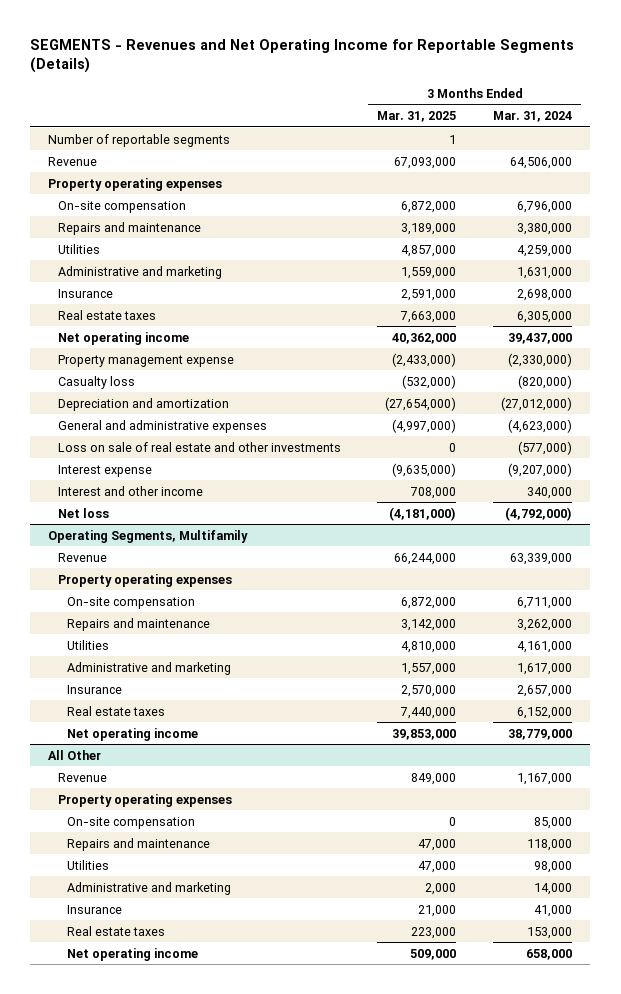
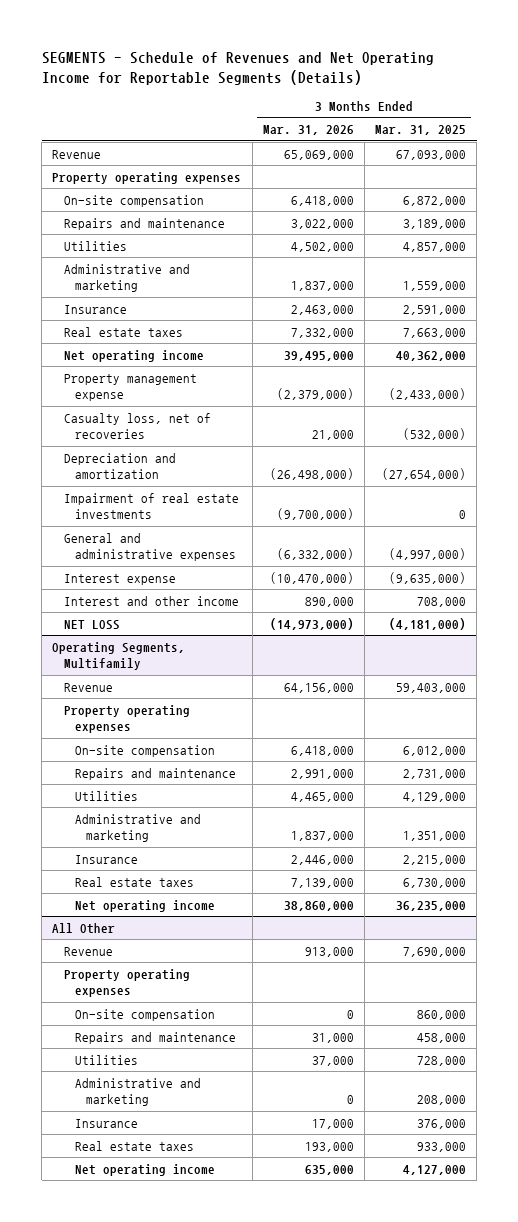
- SEGMENTS - Revenues and Net Operating Income for Reportable Segments (Details)
+ SEGMENTS - Schedule of Revenues and Net Operating Income for Reportable Segments (Details)
- | 3 Months Ended Mar. 31, 2025 | 3 Months Ended Mar. 31, 2024
+ | 3 Months Ended Mar. 31, 2026 | 3 Months Ended Mar. 31, 2025
- Number of reportable segments | 1 |
- Casualty loss | (532,000) | (820,000)
+ Casualty loss, net of recoveries | 21,000 | (532,000)
+ Impairment of real estate investments | (9,700,000) | 0
- Loss on sale of real estate and other investments | 0 | (577,000)
- Net loss | (4,181,000) | (4,792,000)
+ NET LOSS | (14,973,000) | (4,181,000)
@ Operating Segments, Multifamily
- Revenue | 66,244,000 | 63,339,000
+ Revenue | 64,156,000 | 59,403,000
- On-site compensation | 6,872,000 | 6,711,000
- Repairs and maintenance | 3,142,000 | 3,262,000
- Utilities | 4,810,000 | 4,161,000
- Administrative and marketing | 1,557,000 | 1,617,000
- Insurance | 2,570,000 | 2,657,000
- Real estate taxes | 7,440,000 | 6,152,000
- Net operating income | 39,853,000 | 38,779,000
+ On-site compensation | 6,418,000 | 6,012,000
+ Repairs and maintenance | 2,991,000 | 2,731,000
+ Utilities | 4,465,000 | 4,129,000
+ Administrative and marketing | 1,837,000 | 1,351,000
+ Insurance | 2,446,000 | 2,215,000
+ Real estate taxes | 7,139,000 | 6,730,000
+ Net operating income | 38,860,000 | 36,235,000
@ All Other
- Revenue | 849,000 | 1,167,000
+ Revenue | 913,000 | 7,690,000
- On-site compensation | 0 | 85,000
- Repairs and maintenance | 47,000 | 118,000
- Utilities | 47,000 | 98,000
- Administrative and marketing | 2,000 | 14,000
- Insurance | 21,000 | 41,000
- Real estate taxes | 223,000 | 153,000
- Net operating income | 509,000 | 658,000
+ On-site compensation | 0 | 860,000
+ Repairs and maintenance | 31,000 | 458,000
+ Utilities | 37,000 | 728,000
+ Administrative and marketing | 0 | 208,000
+ Insurance | 17,000 | 376,000
+ Real estate taxes | 193,000 | 933,000
+ Net operating income | 635,000 | 4,127,000

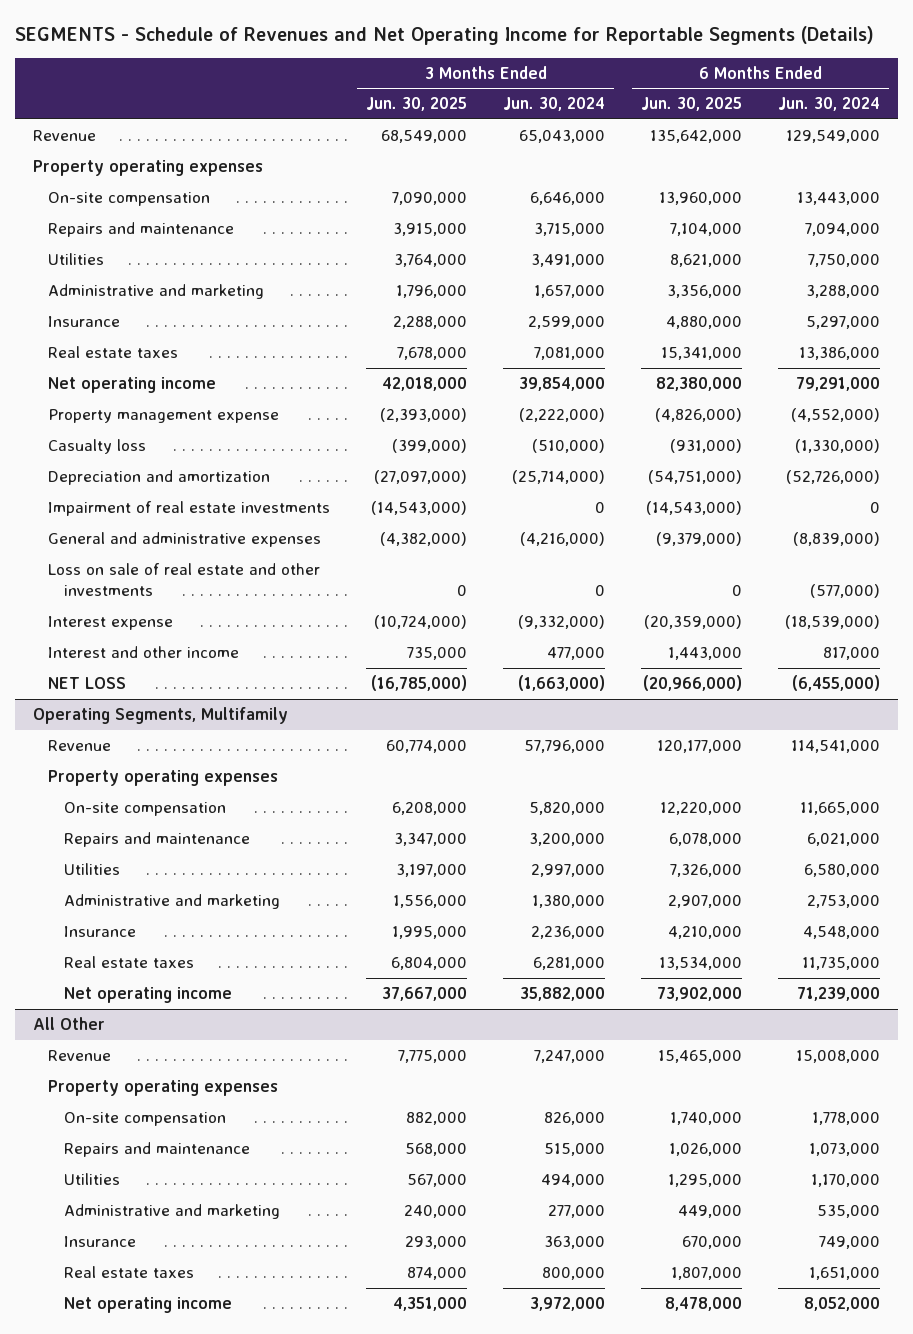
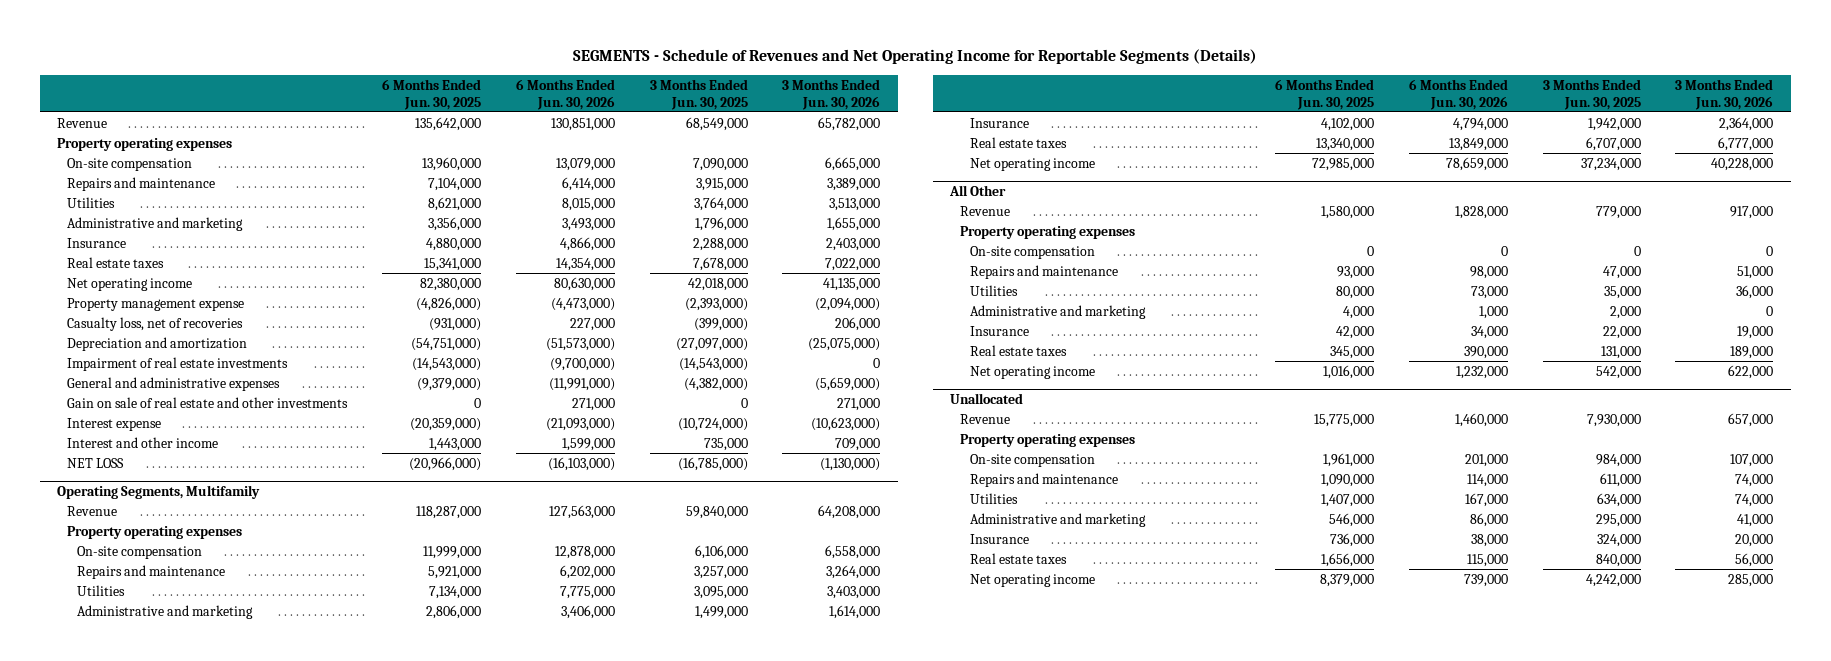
- | 3 Months Ended Jun. 30, 2025 | 3 Months Ended Jun. 30, 2024 | 6 Months Ended Jun. 30, 2025 | 6 Months Ended Jun. 30, 2024
+ | 6 Months Ended Jun. 30, 2025 | 6 Months Ended Jun. 30, 2026 | 3 Months Ended Jun. 30, 2025 | 3 Months Ended Jun. 30, 2026
- Casualty loss | (399,000) | (510,000) | (931,000) | (1,330,000)
+ Casualty loss, net of recoveries | (931,000) | 227,000 | (399,000) | 206,000
- Loss on sale of real estate and other investments | 0 | 0 | 0 | (577,000)
+ Gain on sale of real estate and other investments | 0 | 271,000 | 0 | 271,000
@ Operating Segments, Multifamily
- Revenue | 60,774,000 | 57,796,000 | 120,177,000 | 114,541,000
+ Revenue | 118,287,000 | 127,563,000 | 59,840,000 | 64,208,000
- On-site compensation | 6,208,000 | 5,820,000 | 12,220,000 | 11,665,000
- Repairs and maintenance | 3,347,000 | 3,200,000 | 6,078,000 | 6,021,000
- Utilities | 3,197,000 | 2,997,000 | 7,326,000 | 6,580,000
- Administrative and marketing | 1,556,000 | 1,380,000 | 2,907,000 | 2,753,000
- Insurance | 1,995,000 | 2,236,000 | 4,210,000 | 4,548,000
- Real estate taxes | 6,804,000 | 6,281,000 | 13,534,000 | 11,735,000
- Net operating income | 37,667,000 | 35,882,000 | 73,902,000 | 71,239,000
+ On-site compensation | 11,999,000 | 12,878,000 | 6,106,000 | 6,558,000
+ Repairs and maintenance | 5,921,000 | 6,202,000 | 3,257,000 | 3,264,000
+ Utilities | 7,134,000 | 7,775,000 | 3,095,000 | 3,403,000
+ Administrative and marketing | 2,806,000 | 3,406,000 | 1,499,000 | 1,614,000
+ Insurance | 4,102,000 | 4,794,000 | 1,942,000 | 2,364,000
+ Real estate taxes | 13,340,000 | 13,849,000 | 6,707,000 | 6,777,000
+ Net operating income | 72,985,000 | 78,659,000 | 37,234,000 | 40,228,000
@ All Other
- Revenue | 7,775,000 | 7,247,000 | 15,465,000 | 15,008,000
+ Revenue | 1,580,000 | 1,828,000 | 779,000 | 917,000
- On-site compensation | 882,000 | 826,000 | 1,740,000 | 1,778,000
- Repairs and maintenance | 568,000 | 515,000 | 1,026,000 | 1,073,000
- Utilities | 567,000 | 494,000 | 1,295,000 | 1,170,000
- Administrative and marketing | 240,000 | 277,000 | 449,000 | 535,000
- Insurance | 293,000 | 363,000 | 670,000 | 749,000
- Real estate taxes | 874,000 | 800,000 | 1,807,000 | 1,651,000
- Net operating income | 4,351,000 | 3,972,000 | 8,478,000 | 8,052,000
+ On-site compensation | 0 | 0 | 0 | 0
+ Repairs and maintenance | 93,000 | 98,000 | 47,000 | 51,000
+ Utilities | 80,000 | 73,000 | 35,000 | 36,000
+ Administrative and marketing | 4,000 | 1,000 | 2,000 | 0
+ Insurance | 42,000 | 34,000 | 22,000 | 19,000
+ Real estate taxes | 345,000 | 390,000 | 131,000 | 189,000
+ Net operating income | 1,016,000 | 1,232,000 | 542,000 | 622,000
+ Unallocated
+ Revenue | 15,775,000 | 1,460,000 | 7,930,000 | 657,000
+ Property operating expenses
+ On-site compensation | 1,961,000 | 201,000 | 984,000 | 107,000
+ Repairs and maintenance | 1,090,000 | 114,000 | 611,000 | 74,000
+ Utilities | 1,407,000 | 167,000 | 634,000 | 74,000
+ Administrative and marketing | 546,000 | 86,000 | 295,000 | 41,000
+ Insurance | 736,000 | 38,000 | 324,000 | 20,000
+ Real estate taxes | 1,656,000 | 115,000 | 840,000 | 56,000
+ Net operating income | 8,379,000 | 739,000 | 4,242,000 | 285,000

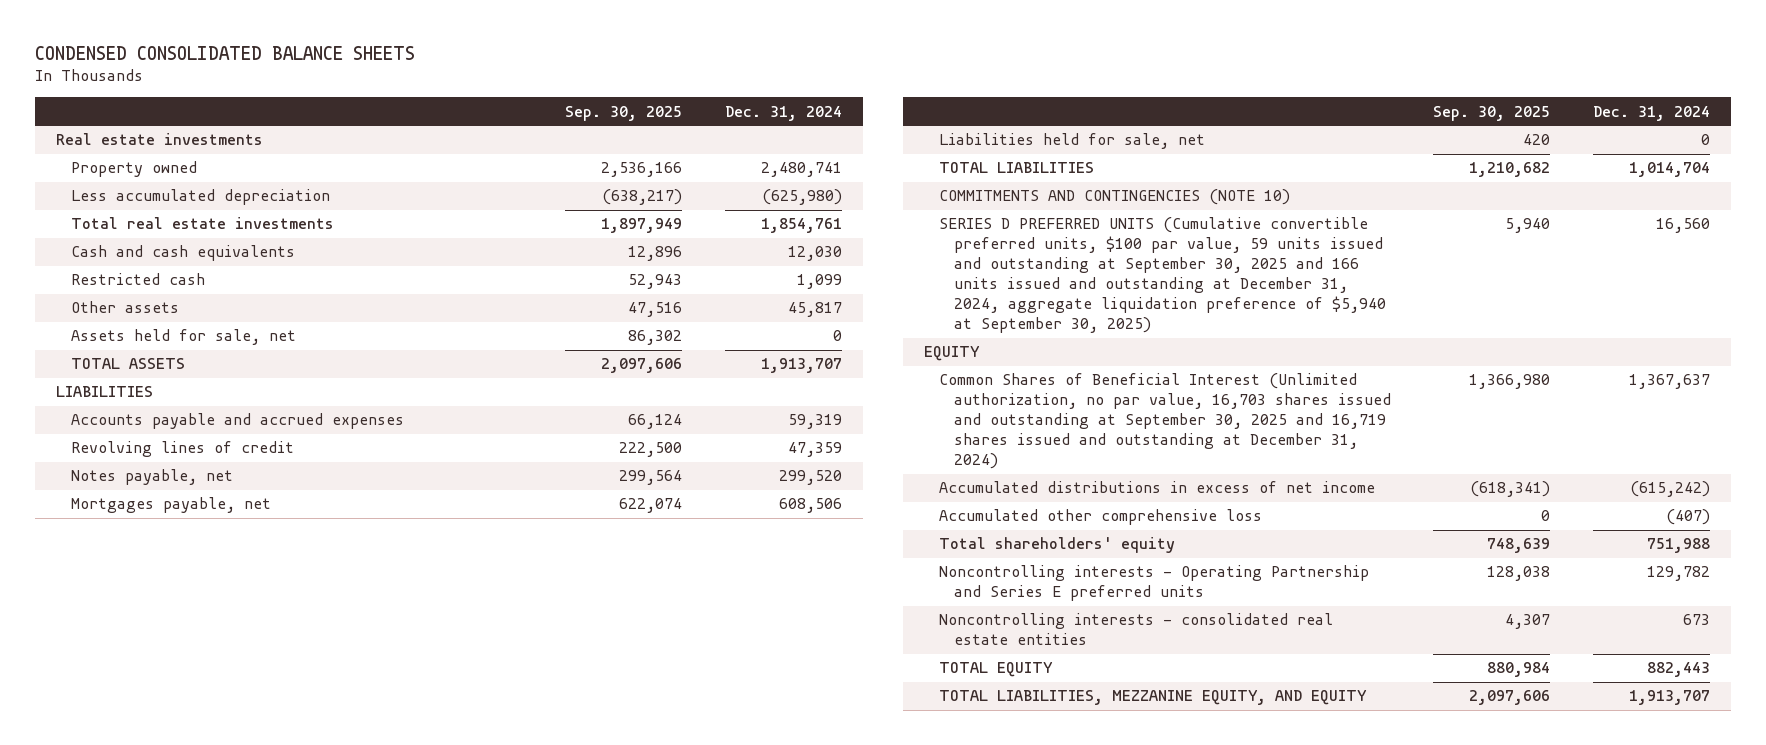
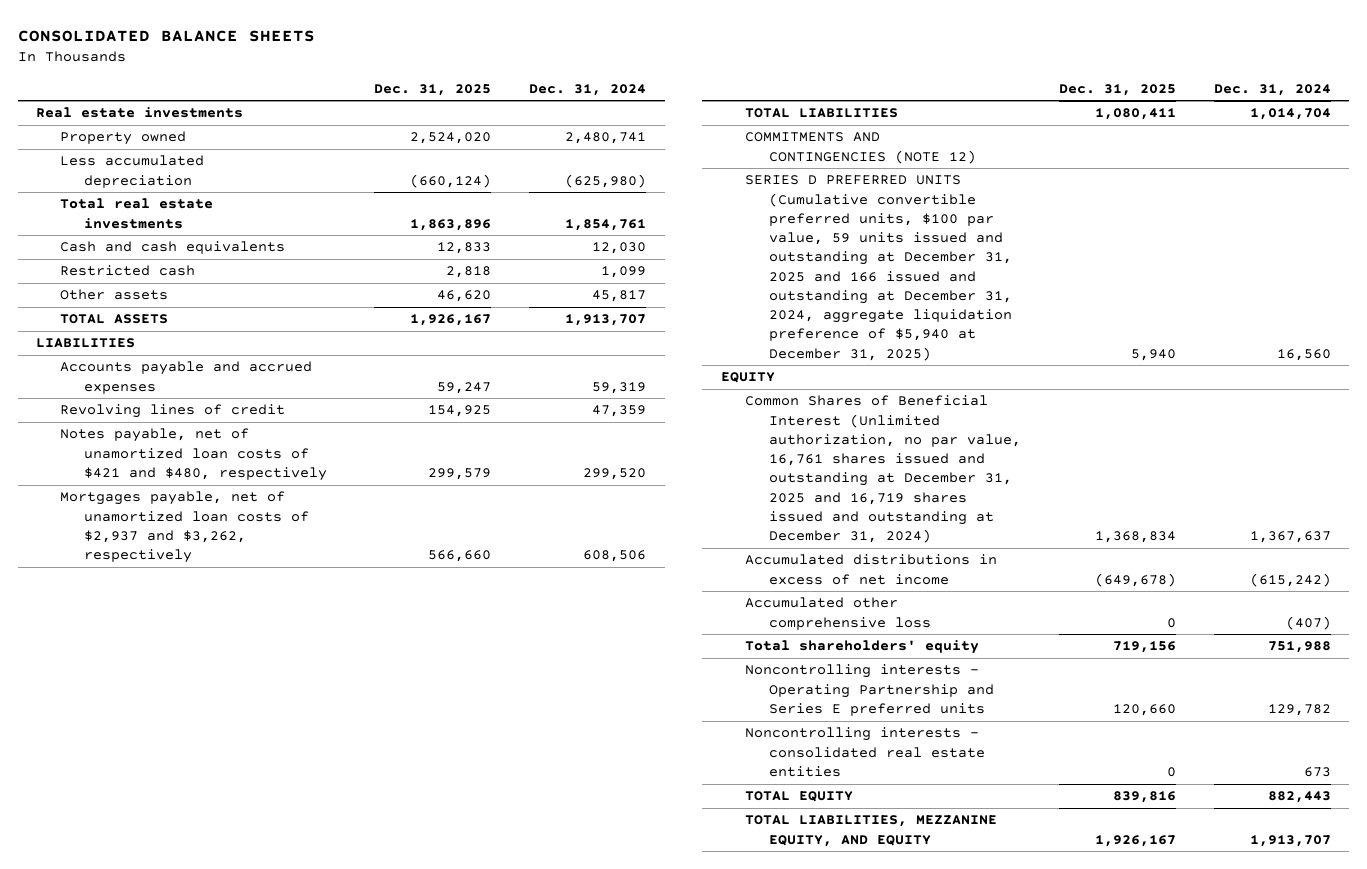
- CONDENSED CONSOLIDATED BALANCE SHEETS
+ CONSOLIDATED BALANCE SHEETS
- | Sep. 30, 2025 | Dec. 31, 2024
+ | Dec. 31, 2025 | Dec. 31, 2024
- Assets held for sale, net | 86,302 | 0
- Notes payable, net | 299,564 | 299,520
- Mortgages payable, net | 622,074 | 608,506
- Liabilities held for sale, net | 420 | 0
+ Notes payable, net of unamortized loan costs of $421 and $480, respectively | 299,579 | 299,520
+ Mortgages payable, net of unamortized loan costs of $2,937 and $3,262, respectively | 566,660 | 608,506
- COMMITMENTS AND CONTINGENCIES (NOTE 10)
- SERIES D PREFERRED UNITS (Cumulative convertible preferred units, $100 par value, 59 units issued and outstanding at September 30, 2025 and 166 units issued and outstanding at December 31, 2024, aggregate liquidation preference of $5,940 at September 30, 2025) | 5,940 | 16,560
+ COMMITMENTS AND CONTINGENCIES (NOTE 12)
+ SERIES D PREFERRED UNITS (Cumulative convertible preferred units, $100 par value, 59 units issued and outstanding at December 31, 2025 and 166 issued and outstanding at December 31, 2024, aggregate liquidation preference of $5,940 at December 31, 2025) | 5,940 | 16,560
- Common Shares of Beneficial Interest (Unlimited authorization, no par value, 16,703 shares issued and outstanding at September 30, 2025 and 16,719 shares issued and outstanding at December 31, 2024) | 1,366,980 | 1,367,637
+ Common Shares of Beneficial Interest (Unlimited authorization, no par value, 16,761 shares issued and outstanding at December 31, 2025 and 16,719 shares issued and outstanding at December 31, 2024) | 1,368,834 | 1,367,637

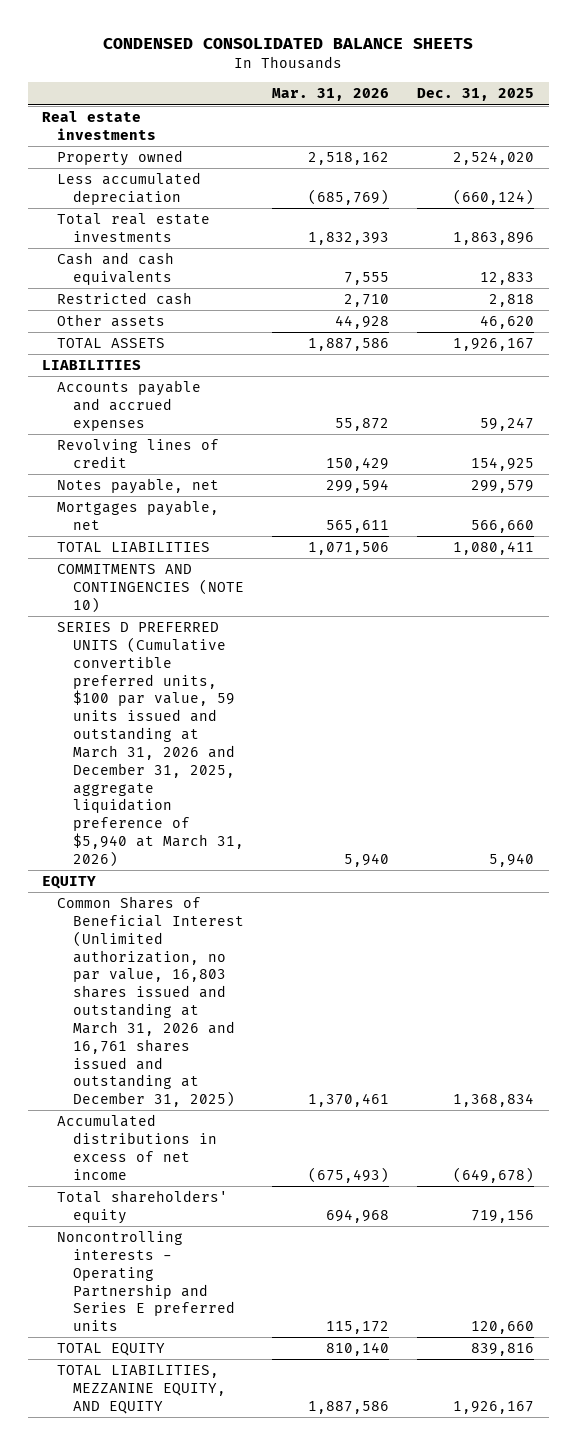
- CONSOLIDATED BALANCE SHEETS
+ CONDENSED CONSOLIDATED BALANCE SHEETS
- | Dec. 31, 2025 | Dec. 31, 2024
+ | Mar. 31, 2026 | Dec. 31, 2025
- Notes payable, net of unamortized loan costs of $421 and $480, respectively | 299,579 | 299,520
- Mortgages payable, net of unamortized loan costs of $2,937 and $3,262, respectively | 566,660 | 608,506
+ Notes payable, net | 299,594 | 299,579
+ Mortgages payable, net | 565,611 | 566,660
- COMMITMENTS AND CONTINGENCIES (NOTE 12)
- SERIES D PREFERRED UNITS (Cumulative convertible preferred units, $100 par value, 59 units issued and outstanding at December 31, 2025 and 166 issued and outstanding at December 31, 2024, aggregate liquidation preference of $5,940 at December 31, 2025) | 5,940 | 16,560
+ COMMITMENTS AND CONTINGENCIES (NOTE 10)
+ SERIES D PREFERRED UNITS (Cumulative convertible preferred units, $100 par value, 59 units issued and outstanding at March 31, 2026 and December 31, 2025, aggregate liquidation preference of $5,940 at March 31, 2026) | 5,940 | 5,940
- Common Shares of Beneficial Interest (Unlimited authorization, no par value, 16,761 shares issued and outstanding at December 31, 2025 and 16,719 shares issued and outstanding at December 31, 2024) | 1,368,834 | 1,367,637
+ Common Shares of Beneficial Interest (Unlimited authorization, no par value, 16,803 shares issued and outstanding at March 31, 2026 and 16,761 shares issued and outstanding at December 31, 2025) | 1,370,461 | 1,368,834
- Accumulated other comprehensive loss | 0 | (407)
- Noncontrolling interests - consolidated real estate entities | 0 | 673

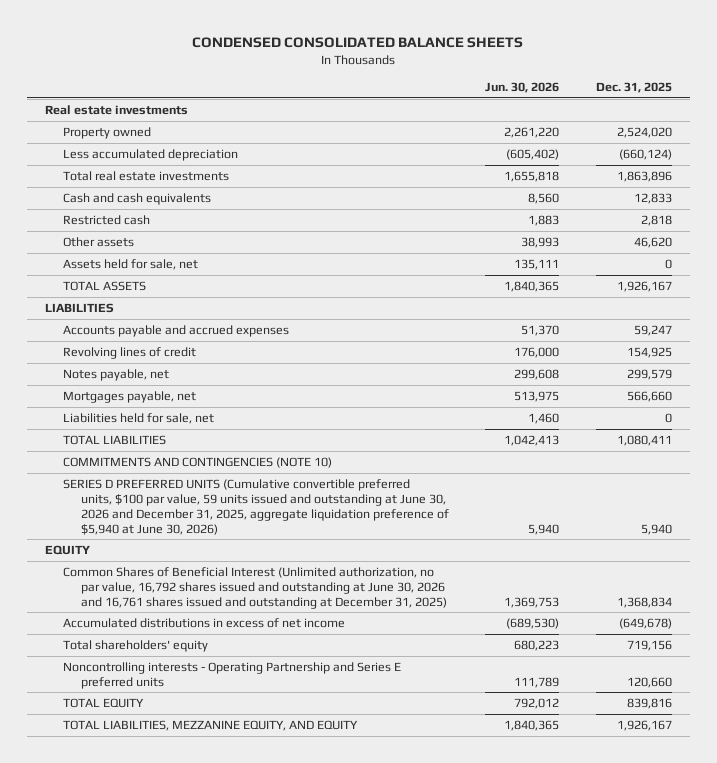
- | Mar. 31, 2026 | Dec. 31, 2025
+ | Jun. 30, 2026 | Dec. 31, 2025
+ Assets held for sale, net | 135,111 | 0
+ Liabilities held for sale, net | 1,460 | 0
- SERIES D PREFERRED UNITS (Cumulative convertible preferred units, $100 par value, 59 units issued and outstanding at March 31, 2026 and December 31, 2025, aggregate liquidation preference of $5,940 at March 31, 2026) | 5,940 | 5,940
+ SERIES D PREFERRED UNITS (Cumulative convertible preferred units, $100 par value, 59 units issued and outstanding at June 30, 2026 and December 31, 2025, aggregate liquidation preference of $5,940 at June 30, 2026) | 5,940 | 5,940
- Common Shares of Beneficial Interest (Unlimited authorization, no par value, 16,803 shares issued and outstanding at March 31, 2026 and 16,761 shares issued and outstanding at December 31, 2025) | 1,370,461 | 1,368,834
+ Common Shares of Beneficial Interest (Unlimited authorization, no par value, 16,792 shares issued and outstanding at June 30, 2026 and 16,761 shares issued and outstanding at December 31, 2025) | 1,369,753 | 1,368,834

